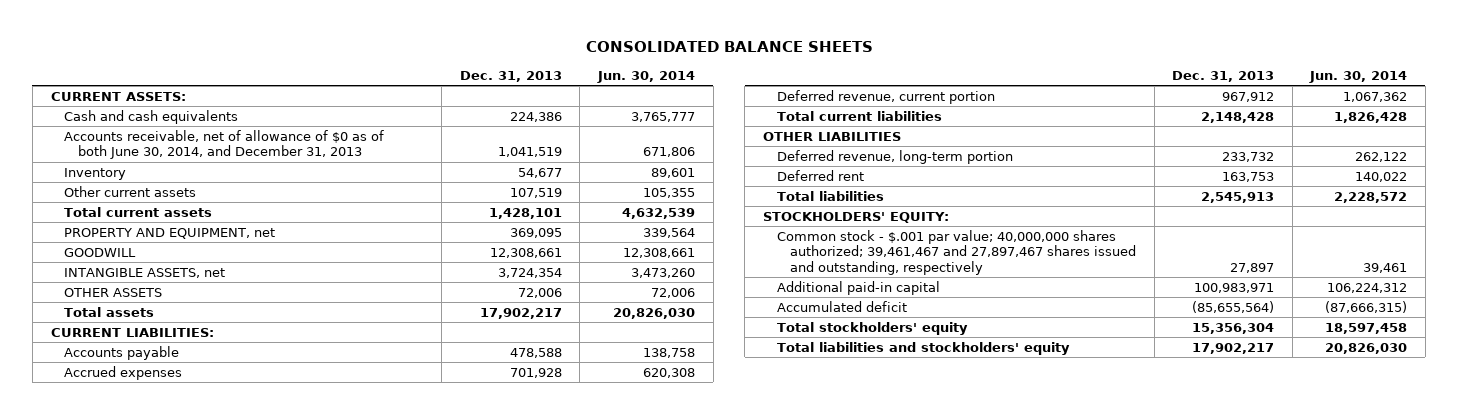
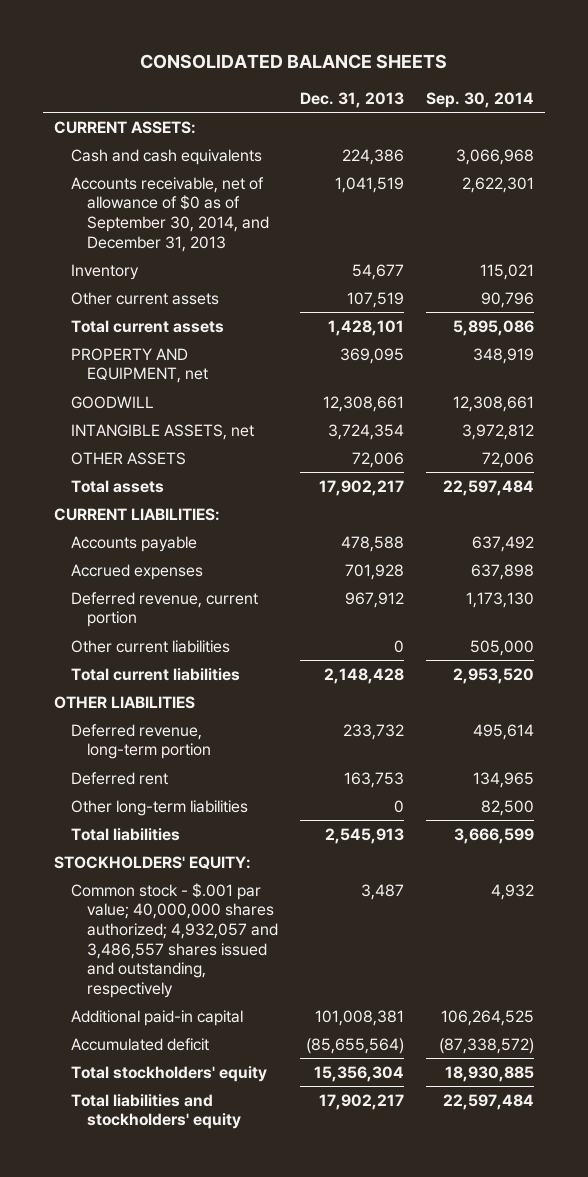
- | Dec. 31, 2013 | Jun. 30, 2014
+ | Dec. 31, 2013 | Sep. 30, 2014
- Accounts receivable, net of allowance of $0 as of both June 30, 2014, and December 31, 2013 | 1,041,519 | 671,806
+ Accounts receivable, net of allowance of $0 as of September 30, 2014, and December 31, 2013 | 1,041,519 | 2,622,301
+ Other current liabilities | 0 | 505,000
+ Other long-term liabilities | 0 | 82,500
- Common stock - $.001 par value; 40,000,000 shares authorized; 39,461,467 and 27,897,467 shares issued and outstanding, respectively | 27,897 | 39,461
- Additional paid-in capital | 100,983,971 | 106,224,312
+ Common stock - $.001 par value; 40,000,000 shares authorized; 4,932,057 and 3,486,557 shares issued and outstanding, respectively | 3,487 | 4,932
+ Additional paid-in capital | 101,008,381 | 106,264,525

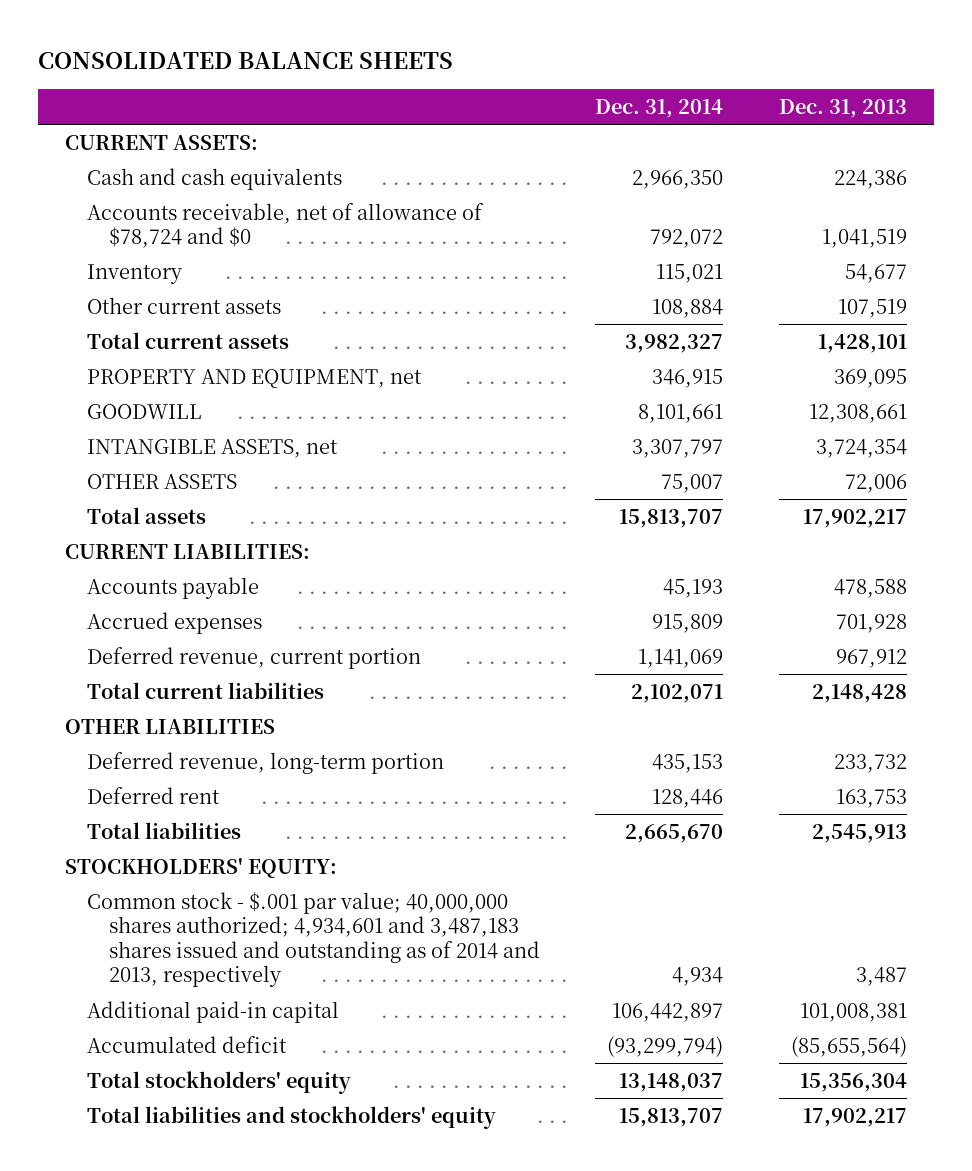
- | Dec. 31, 2013 | Sep. 30, 2014
+ | Dec. 31, 2014 | Dec. 31, 2013
- Accounts receivable, net of allowance of $0 as of September 30, 2014, and December 31, 2013 | 1,041,519 | 2,622,301
+ Accounts receivable, net of allowance of $78,724 and $0 | 792,072 | 1,041,519
- Other current liabilities | 0 | 505,000
- Other long-term liabilities | 0 | 82,500
- Common stock - $.001 par value; 40,000,000 shares authorized; 4,932,057 and 3,486,557 shares issued and outstanding, respectively | 3,487 | 4,932
+ Common stock - $.001 par value; 40,000,000 shares authorized; 4,934,601 and 3,487,183 shares issued and outstanding as of 2014 and 2013, respectively | 4,934 | 3,487

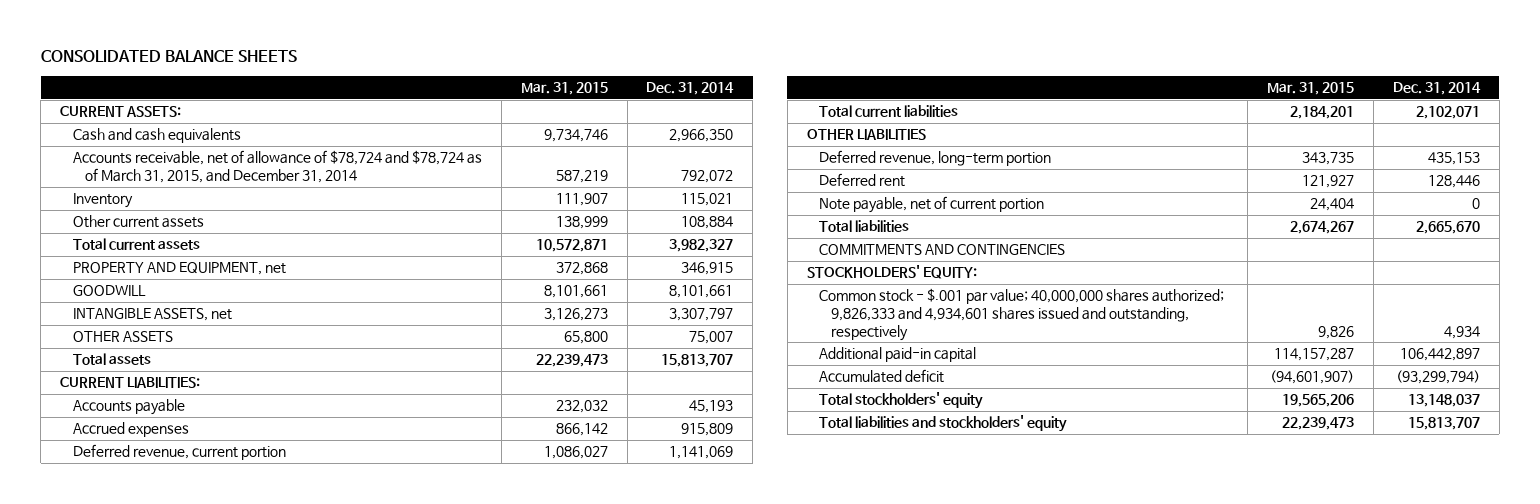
- | Dec. 31, 2014 | Dec. 31, 2013
+ | Mar. 31, 2015 | Dec. 31, 2014
- Accounts receivable, net of allowance of $78,724 and $0 | 792,072 | 1,041,519
+ Accounts receivable, net of allowance of $78,724 and $78,724 as of March 31, 2015, and December 31, 2014 | 587,219 | 792,072
+ Note payable, net of current portion | 24,404 | 0
+ COMMITMENTS AND CONTINGENCIES
- Common stock - $.001 par value; 40,000,000 shares authorized; 4,934,601 and 3,487,183 shares issued and outstanding as of 2014 and 2013, respectively | 4,934 | 3,487
+ Common stock - $.001 par value; 40,000,000 shares authorized; 9,826,333 and 4,934,601 shares issued and outstanding, respectively | 9,826 | 4,934

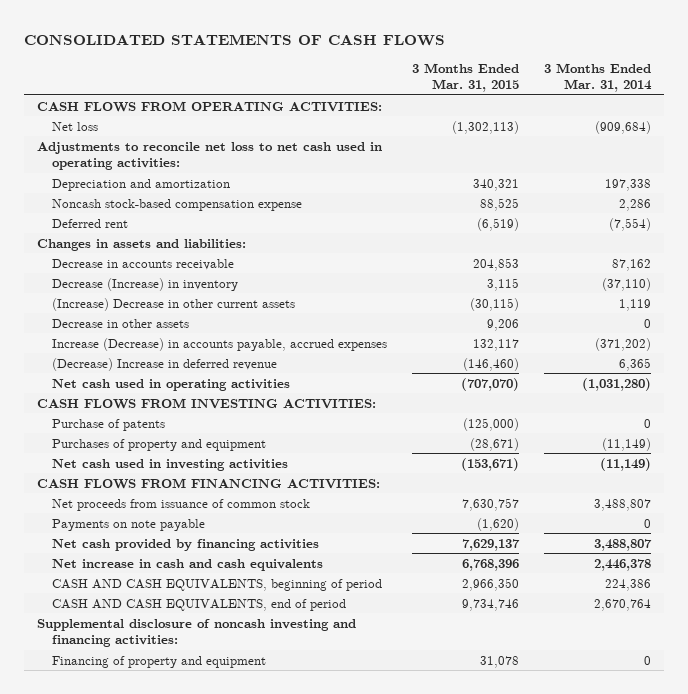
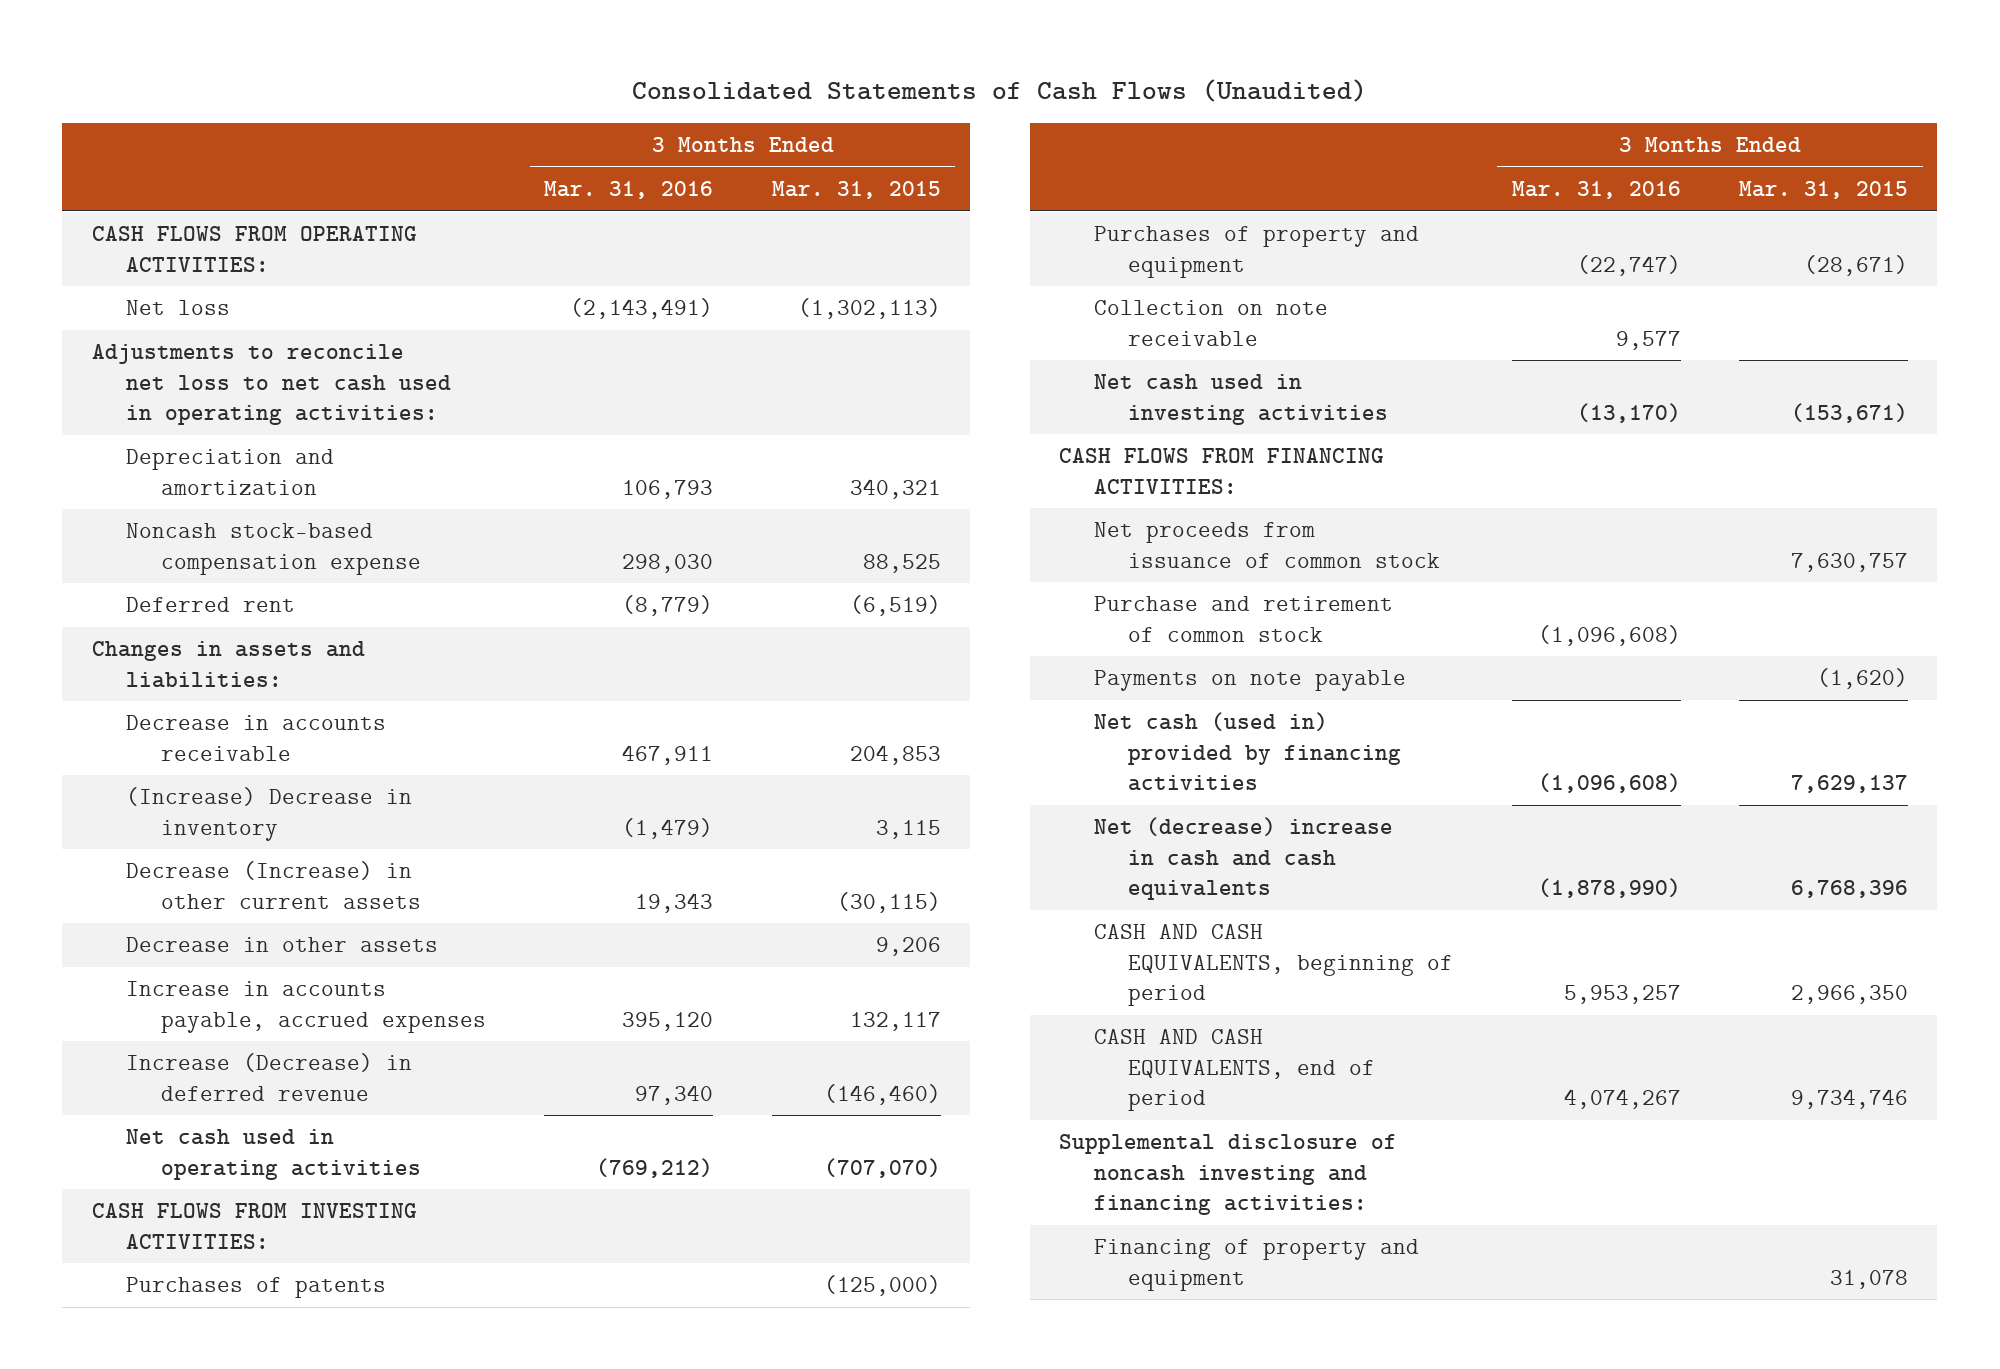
- CONSOLIDATED STATEMENTS OF CASH FLOWS
+ Consolidated Statements of Cash Flows (Unaudited)
- | 3 Months Ended Mar. 31, 2015 | 3 Months Ended Mar. 31, 2014
+ | 3 Months Ended Mar. 31, 2016 | 3 Months Ended Mar. 31, 2015
- Decrease (Increase) in inventory | 3,115 | (37,110)
- (Increase) Decrease in other current assets | (30,115) | 1,119
+ (Increase) Decrease in inventory | (1,479) | 3,115
+ Decrease (Increase) in other current assets | 19,343 | (30,115)
- Increase (Decrease) in accounts payable, accrued expenses | 132,117 | (371,202)
- (Decrease) Increase in deferred revenue | (146,460) | 6,365
+ Increase in accounts payable, accrued expenses | 395,120 | 132,117
+ Increase (Decrease) in deferred revenue | 97,340 | (146,460)
- Purchase of patents | (125,000) | 0
+ Purchases of patents | | (125,000)
+ Collection on note receivable | 9,577 |
+ Purchase and retirement of common stock | (1,096,608) |
- Net cash provided by financing activities | 7,629,137 | 3,488,807
- Net increase in cash and cash equivalents | 6,768,396 | 2,446,378
+ Net cash (used in) provided by financing activities | (1,096,608) | 7,629,137
+ Net (decrease) increase in cash and cash equivalents | (1,878,990) | 6,768,396

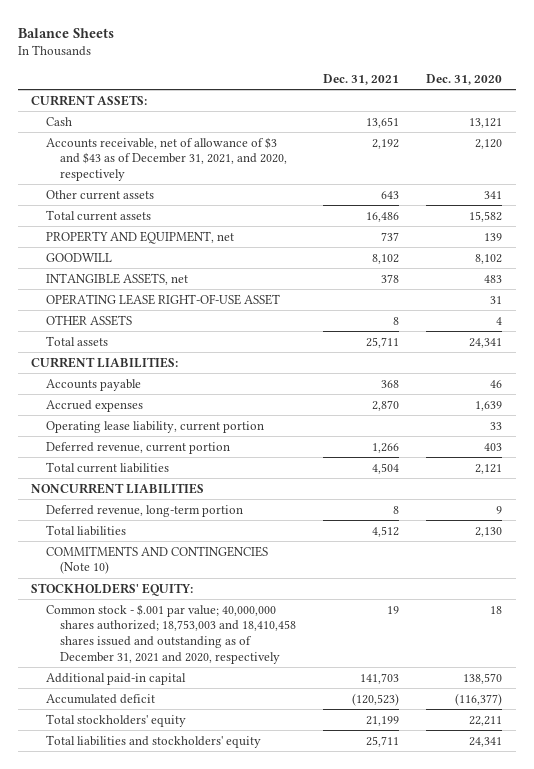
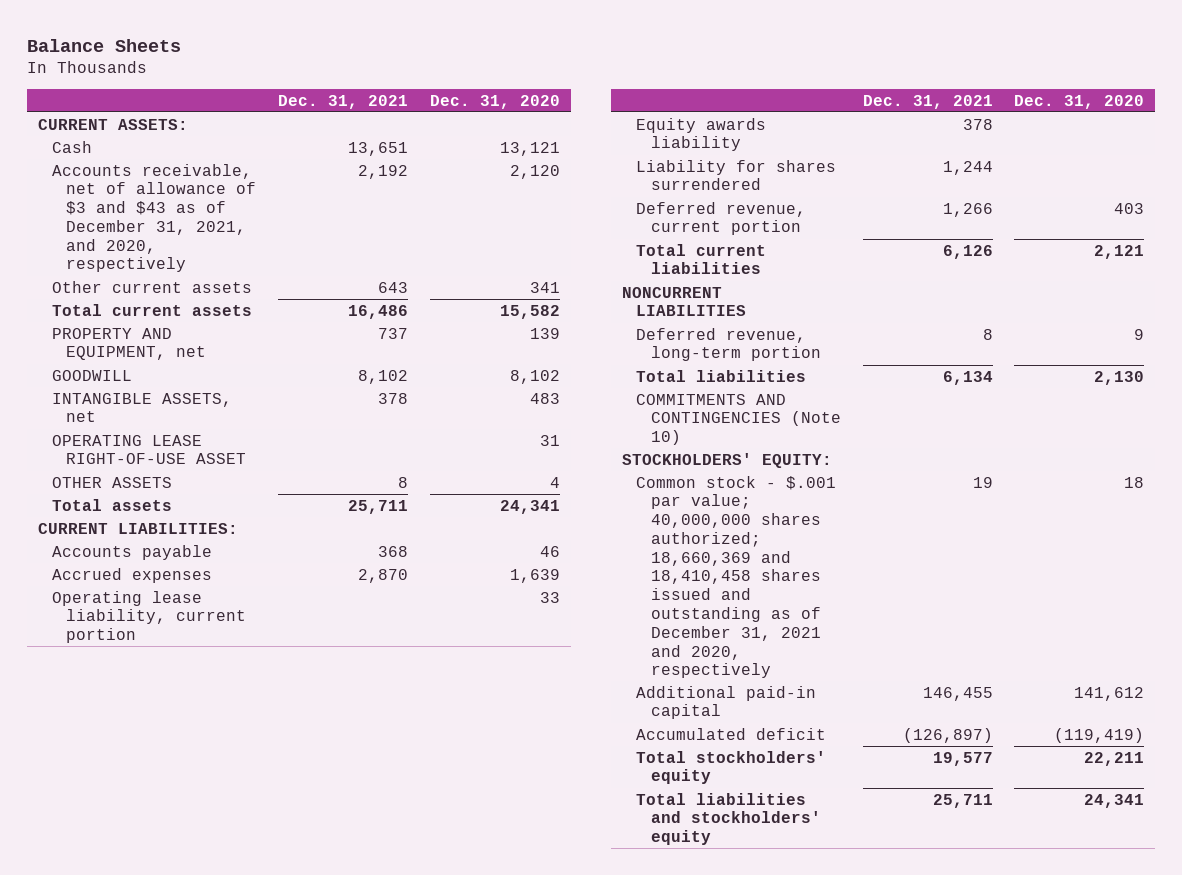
+ Equity awards liability | 378 |
+ Liability for shares surrendered | 1,244 |
- Total current liabilities | 4,504 | 2,121
+ Total current liabilities | 6,126 | 2,121
- Total liabilities | 4,512 | 2,130
+ Total liabilities | 6,134 | 2,130
- Common stock - $.001 par value; 40,000,000 shares authorized; 18,753,003 and 18,410,458 shares issued and outstanding as of December 31, 2021 and 2020, respectively | 19 | 18
- Additional paid-in capital | 141,703 | 138,570
- Accumulated deficit | (120,523) | (116,377)
- Total stockholders' equity | 21,199 | 22,211
+ Common stock - $.001 par value; 40,000,000 shares authorized; 18,660,369 and 18,410,458 shares issued and outstanding as of December 31, 2021 and 2020, respectively | 19 | 18
+ Additional paid-in capital | 146,455 | 141,612
+ Accumulated deficit | (126,897) | (119,419)
+ Total stockholders' equity | 19,577 | 22,211

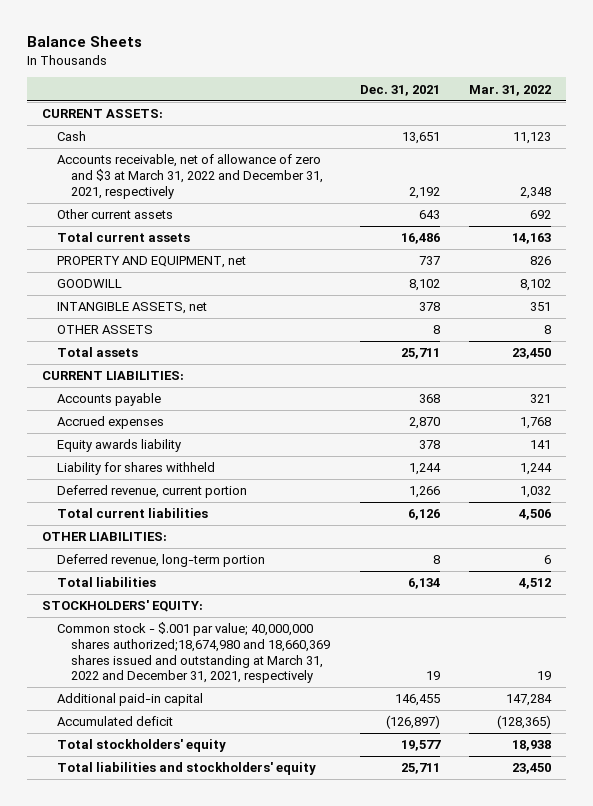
- | Dec. 31, 2021 | Dec. 31, 2020
+ | Dec. 31, 2021 | Mar. 31, 2022
- Accounts receivable, net of allowance of $3 and $43 as of December 31, 2021, and 2020, respectively | 2,192 | 2,120
+ Accounts receivable, net of allowance of zero and $3 at March 31, 2022 and December 31, 2021, respectively | 2,192 | 2,348
- OPERATING LEASE RIGHT-OF-USE ASSET | | 31
- Operating lease liability, current portion | | 33
- Liability for shares surrendered | 1,244 |
+ Liability for shares withheld | 1,244 | 1,244
- NONCURRENT LIABILITIES
+ OTHER LIABILITIES:
- COMMITMENTS AND CONTINGENCIES (Note 10)
- Common stock - $.001 par value; 40,000,000 shares authorized; 18,660,369 and 18,410,458 shares issued and outstanding as of December 31, 2021 and 2020, respectively | 19 | 18
+ Common stock - $.001 par value; 40,000,000 shares authorized;18,674,980 and 18,660,369 shares issued and outstanding at March 31, 2022 and December 31, 2021, respectively | 19 | 19

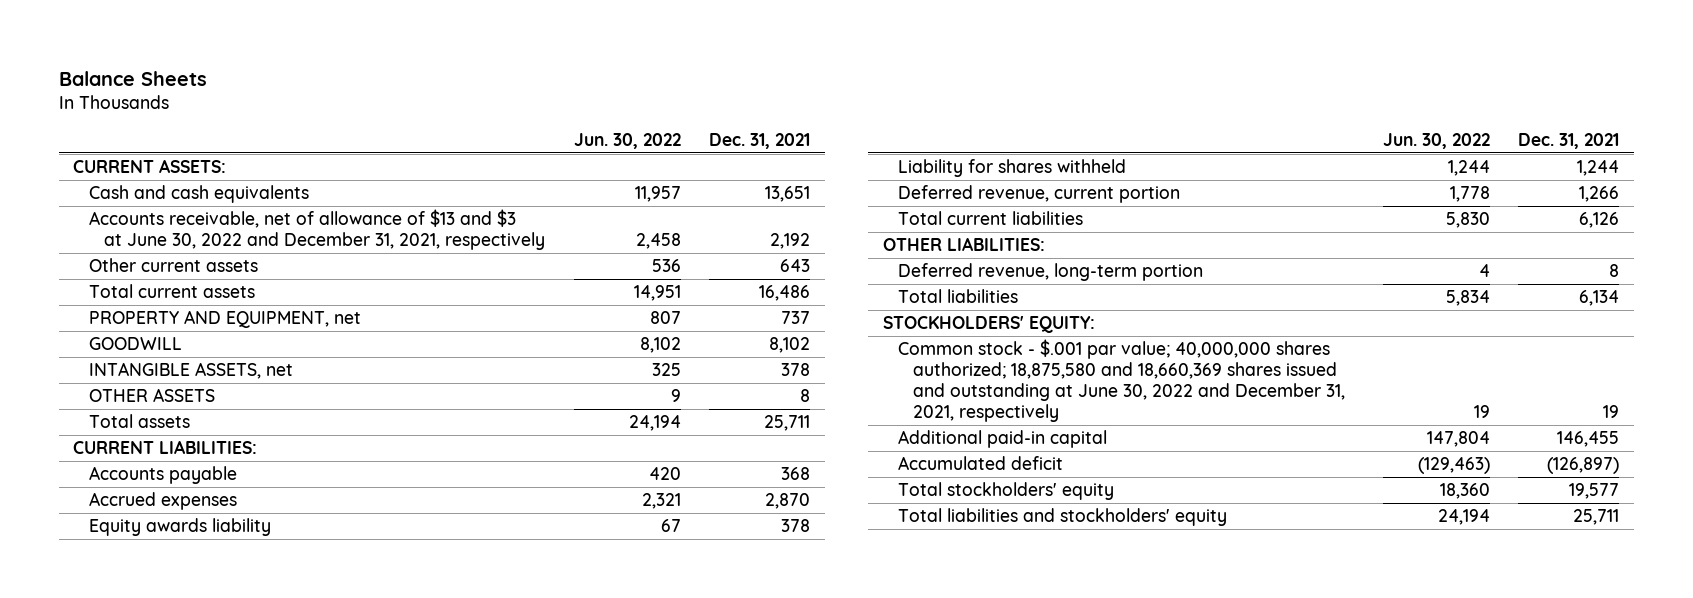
- | Dec. 31, 2021 | Mar. 31, 2022
+ | Jun. 30, 2022 | Dec. 31, 2021
- Cash | 13,651 | 11,123
- Accounts receivable, net of allowance of zero and $3 at March 31, 2022 and December 31, 2021, respectively | 2,192 | 2,348
+ Cash and cash equivalents | 11,957 | 13,651
+ Accounts receivable, net of allowance of $13 and $3 at June 30, 2022 and December 31, 2021, respectively | 2,458 | 2,192
- Common stock - $.001 par value; 40,000,000 shares authorized;18,674,980 and 18,660,369 shares issued and outstanding at March 31, 2022 and December 31, 2021, respectively | 19 | 19
+ Common stock - $.001 par value; 40,000,000 shares authorized; 18,875,580 and 18,660,369 shares issued and outstanding at June 30, 2022 and December 31, 2021, respectively | 19 | 19

